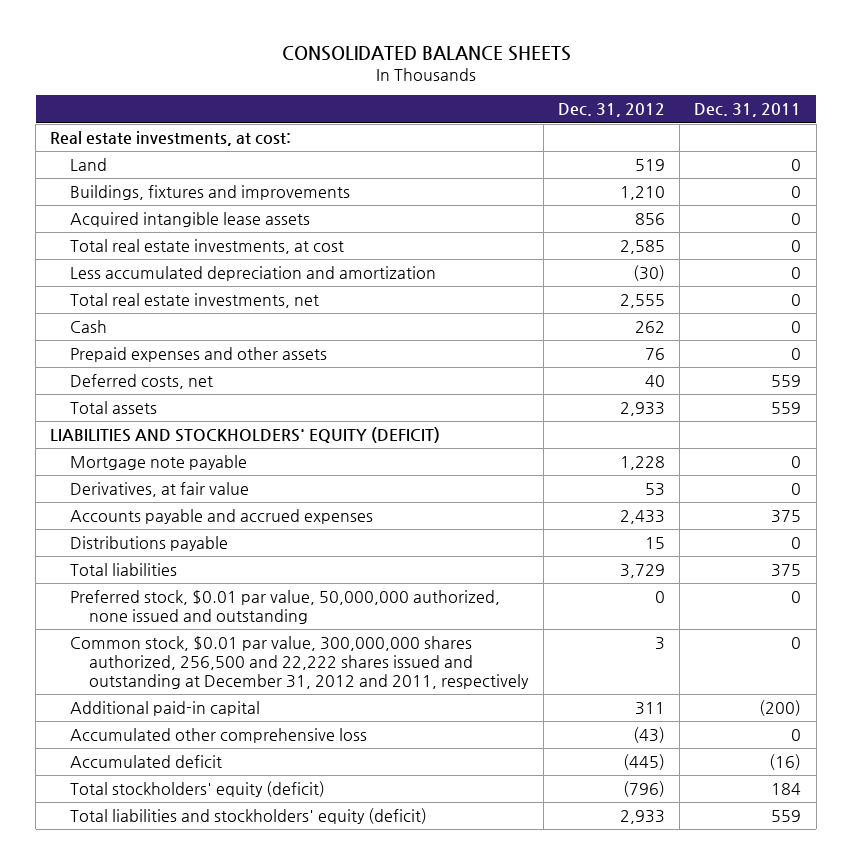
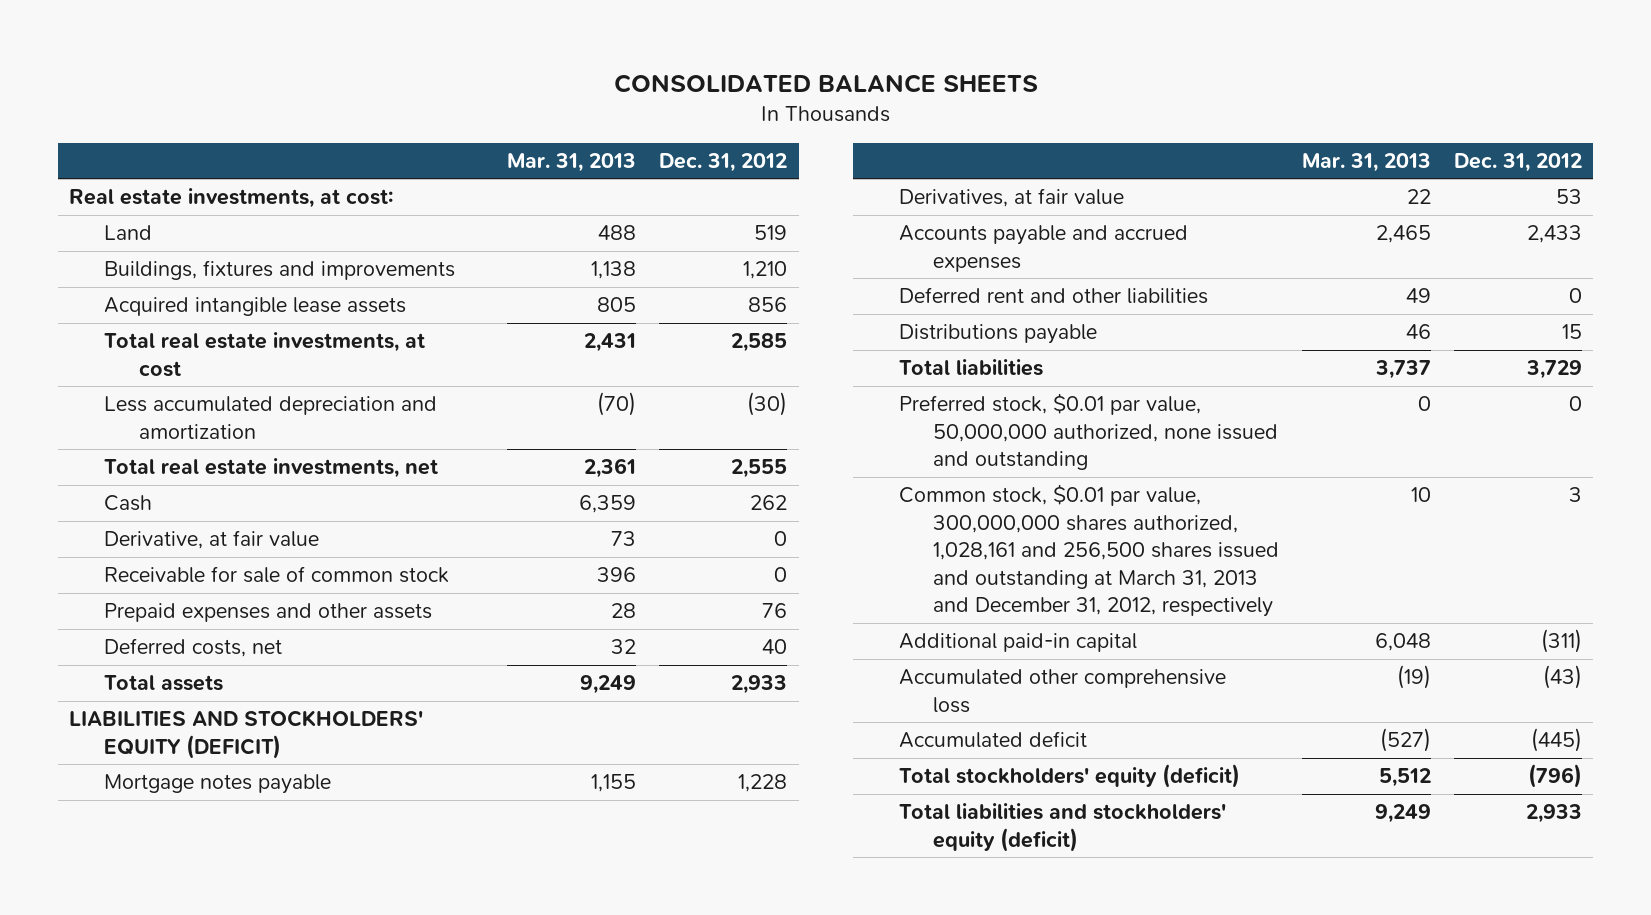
- | Dec. 31, 2012 | Dec. 31, 2011
+ | Mar. 31, 2013 | Dec. 31, 2012
+ Derivative, at fair value | 73 | 0
+ Receivable for sale of common stock | 396 | 0
- Mortgage note payable | 1,228 | 0
+ Mortgage notes payable | 1,155 | 1,228
+ Deferred rent and other liabilities | 49 | 0
- Common stock, $0.01 par value, 300,000,000 shares authorized, 256,500 and 22,222 shares issued and outstanding at December 31, 2012 and 2011, respectively | 3 | 0
- Additional paid-in capital | 311 | (200)
+ Common stock, $0.01 par value, 300,000,000 shares authorized, 1,028,161 and 256,500 shares issued and outstanding at March 31, 2013 and December 31, 2012, respectively | 10 | 3
+ Additional paid-in capital | 6,048 | (311)

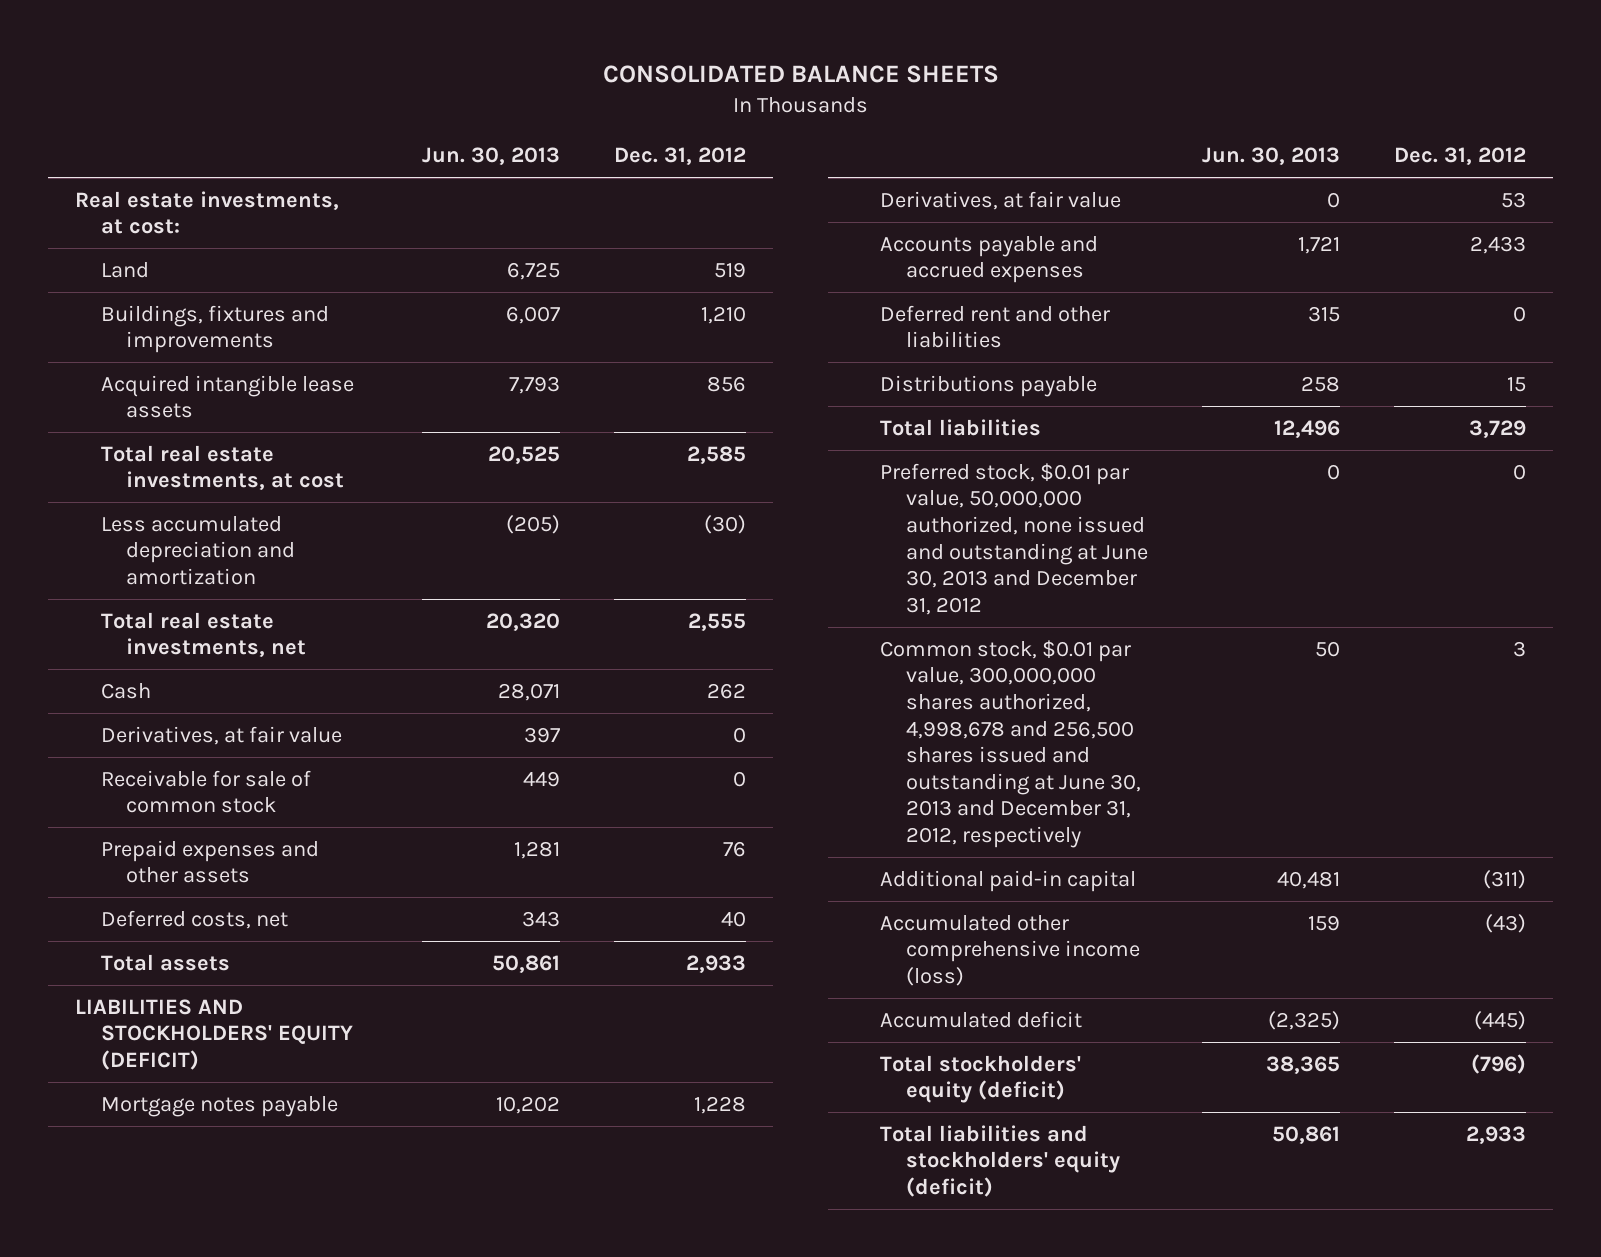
- | Mar. 31, 2013 | Dec. 31, 2012
+ | Jun. 30, 2013 | Dec. 31, 2012
- Derivative, at fair value | 73 | 0
+ Derivatives, at fair value | 397 | 0
- Preferred stock, $0.01 par value, 50,000,000 authorized, none issued and outstanding | 0 | 0
- Common stock, $0.01 par value, 300,000,000 shares authorized, 1,028,161 and 256,500 shares issued and outstanding at March 31, 2013 and December 31, 2012, respectively | 10 | 3
+ Preferred stock, $0.01 par value, 50,000,000 authorized, none issued and outstanding at June 30, 2013 and December 31, 2012 | 0 | 0
+ Common stock, $0.01 par value, 300,000,000 shares authorized, 4,998,678 and 256,500 shares issued and outstanding at June 30, 2013 and December 31, 2012, respectively | 50 | 3
- Accumulated other comprehensive loss | (19) | (43)
+ Accumulated other comprehensive income (loss) | 159 | (43)

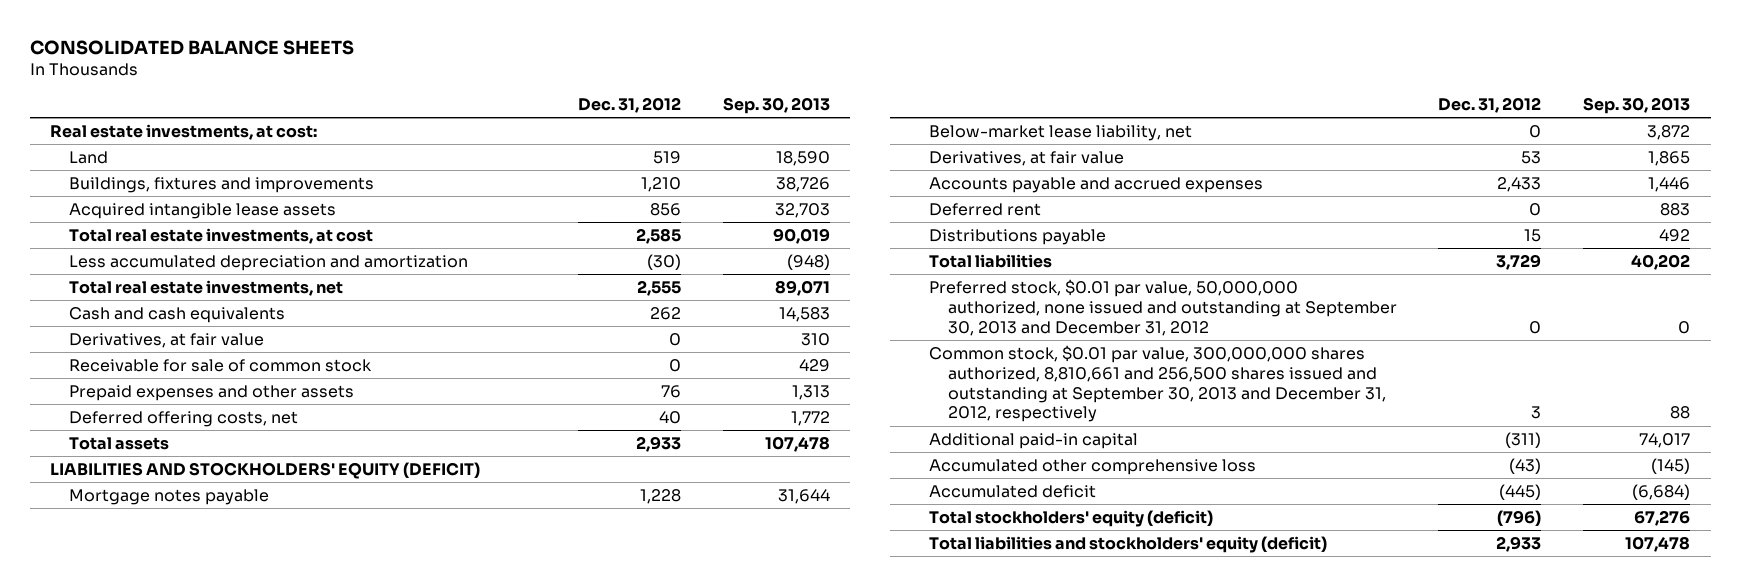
- | Jun. 30, 2013 | Dec. 31, 2012
+ | Dec. 31, 2012 | Sep. 30, 2013
- Cash | 28,071 | 262
+ Cash and cash equivalents | 262 | 14,583
- Deferred costs, net | 343 | 40
+ Deferred offering costs, net | 40 | 1,772
+ Below-market lease liability, net | 0 | 3,872
- Deferred rent and other liabilities | 315 | 0
+ Deferred rent | 0 | 883
- Preferred stock, $0.01 par value, 50,000,000 authorized, none issued and outstanding at June 30, 2013 and December 31, 2012 | 0 | 0
- Common stock, $0.01 par value, 300,000,000 shares authorized, 4,998,678 and 256,500 shares issued and outstanding at June 30, 2013 and December 31, 2012, respectively | 50 | 3
+ Preferred stock, $0.01 par value, 50,000,000 authorized, none issued and outstanding at September 30, 2013 and December 31, 2012 | 0 | 0
+ Common stock, $0.01 par value, 300,000,000 shares authorized, 8,810,661 and 256,500 shares issued and outstanding at September 30, 2013 and December 31, 2012, respectively | 3 | 88
- Accumulated other comprehensive income (loss) | 159 | (43)
+ Accumulated other comprehensive loss | (43) | (145)

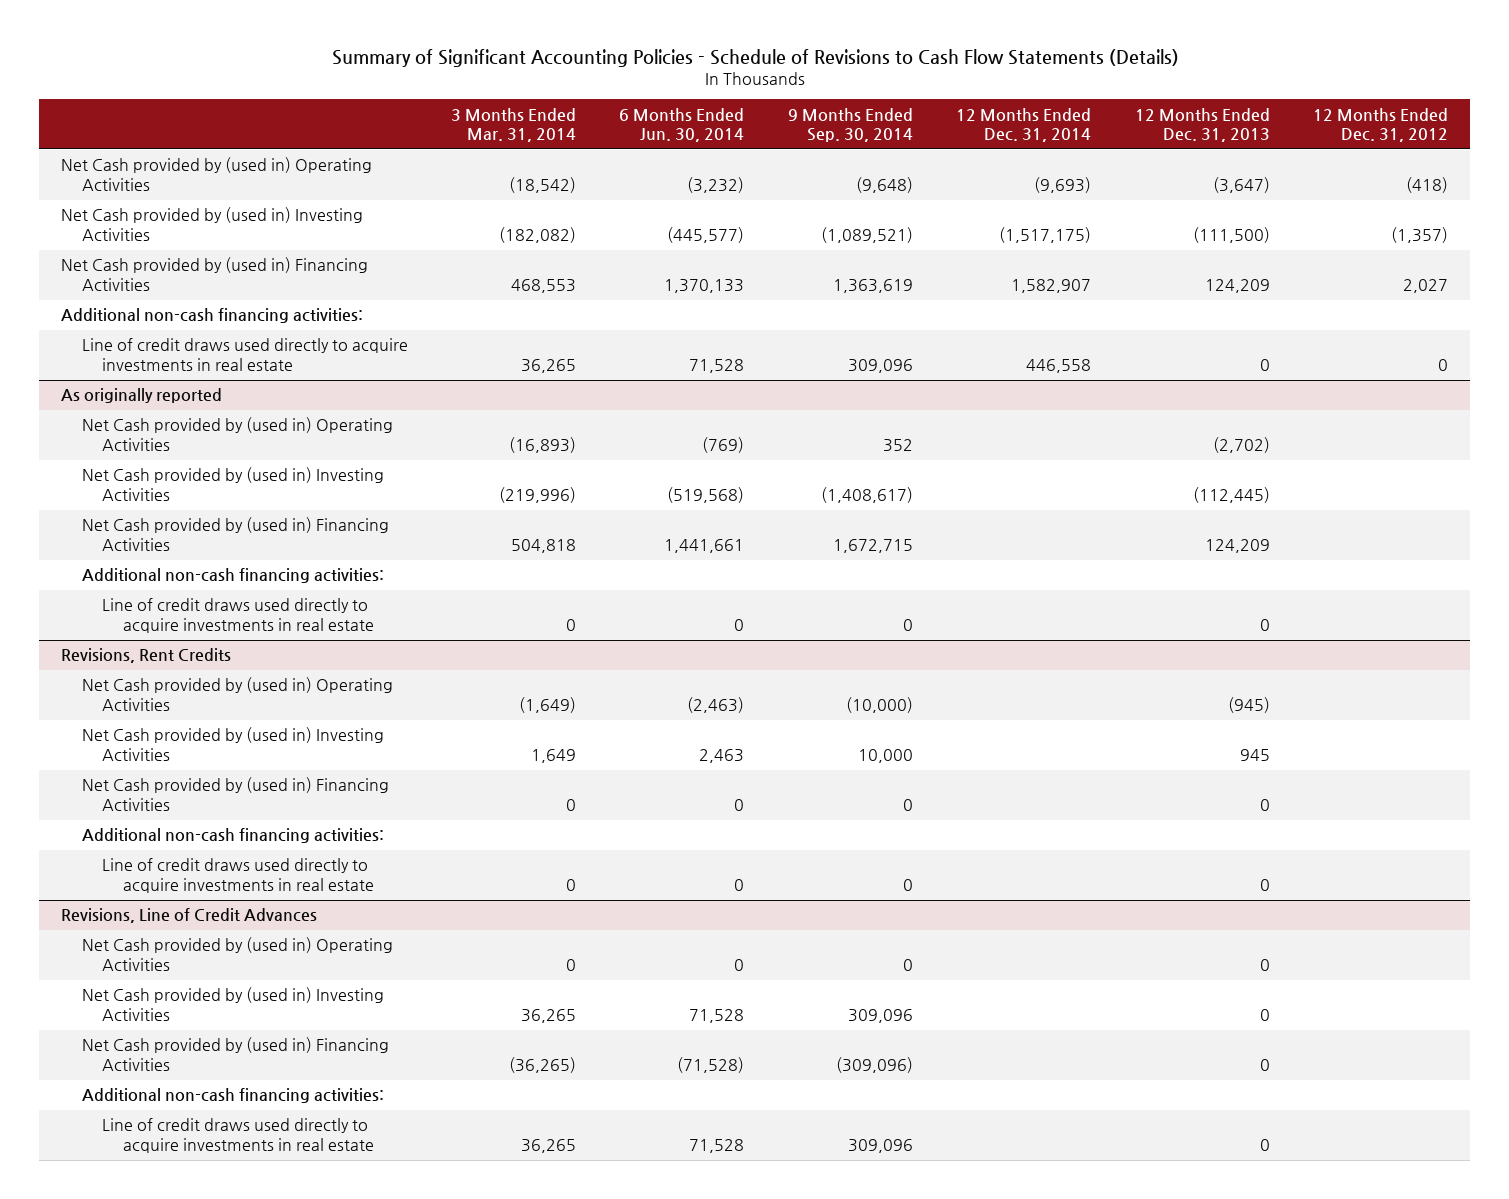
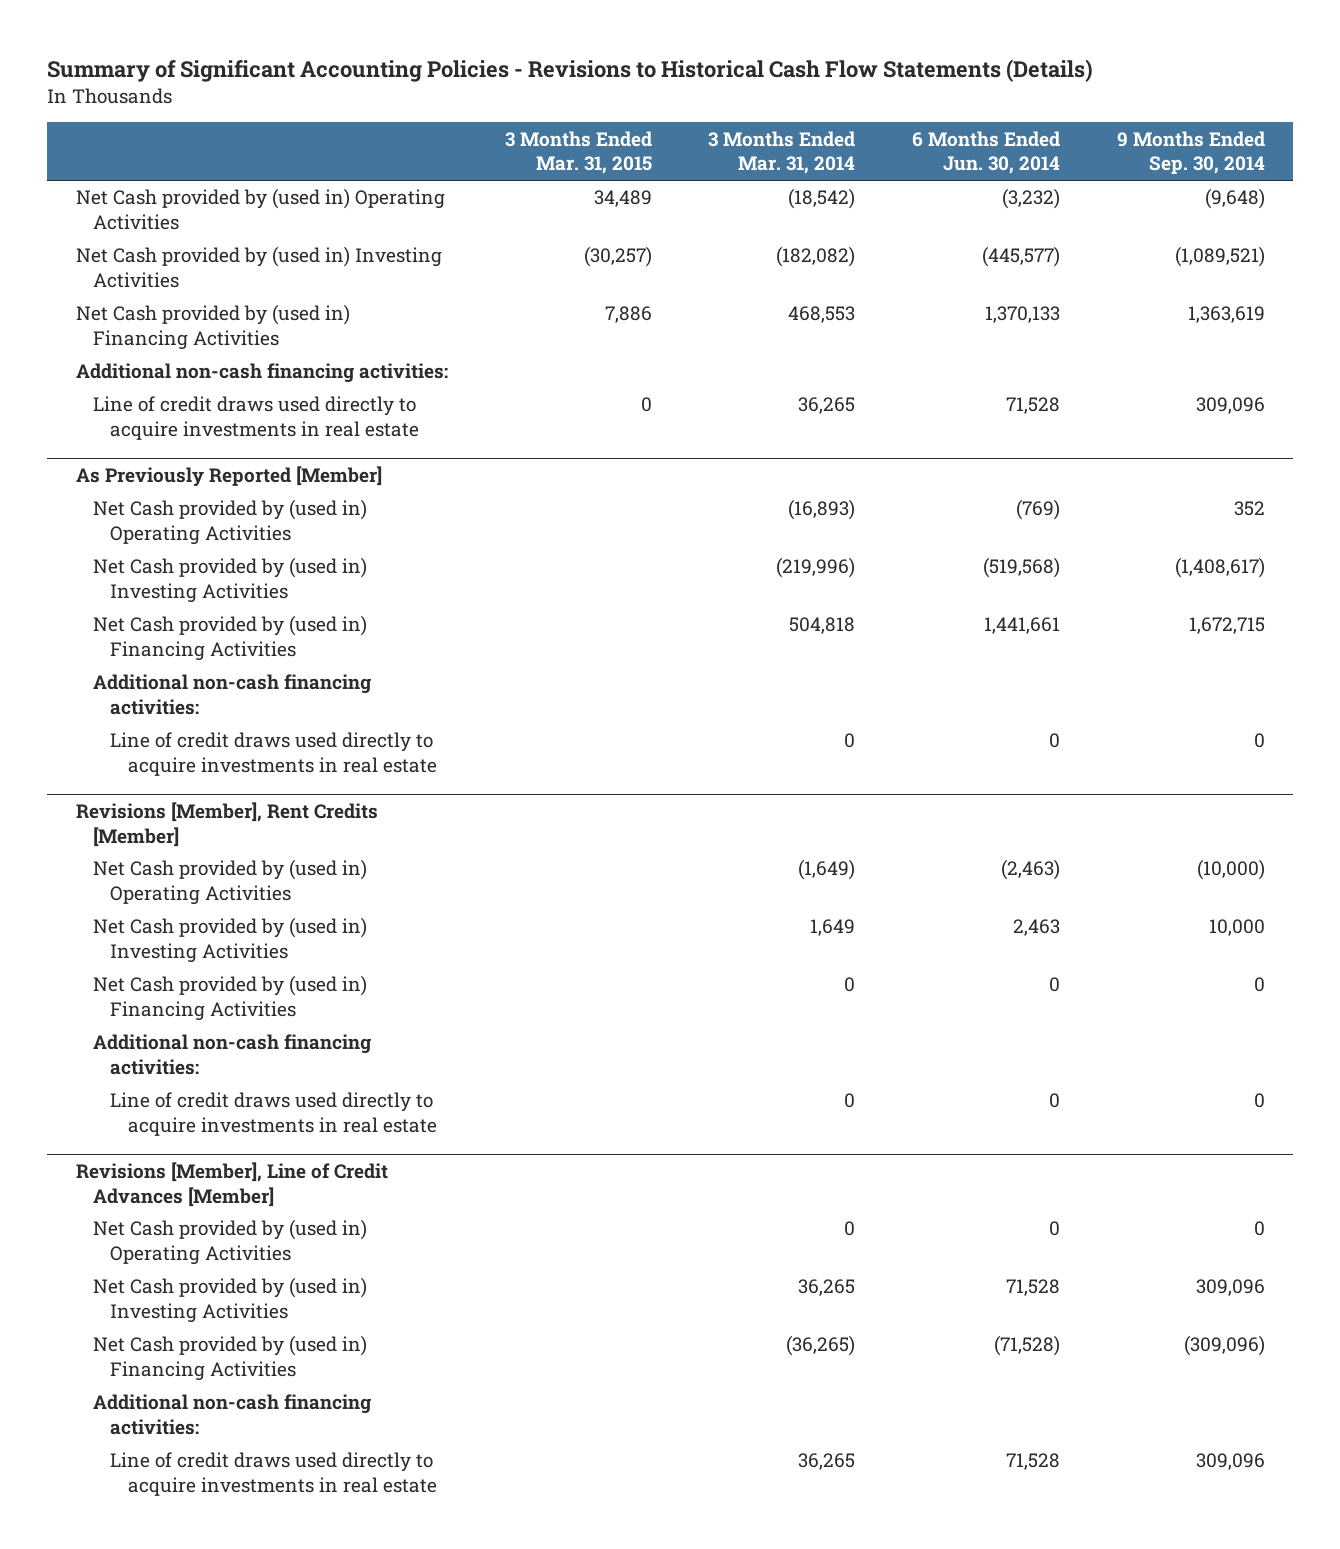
- Summary of Significant Accounting Policies - Schedule of Revisions to Cash Flow Statements (Details)
+ Summary of Significant Accounting Policies - Revisions to Historical Cash Flow Statements (Details)
- | 3 Months Ended Mar. 31, 2014 | 6 Months Ended Jun. 30, 2014 | 9 Months Ended Sep. 30, 2014 | 12 Months Ended Dec. 31, 2014 | 12 Months Ended Dec. 31, 2013 | 12 Months Ended Dec. 31, 2012
+ | 3 Months Ended Mar. 31, 2015 | 3 Months Ended Mar. 31, 2014 | 6 Months Ended Jun. 30, 2014 | 9 Months Ended Sep. 30, 2014
- As originally reported
+ As Previously Reported [Member]
- Revisions, Rent Credits
+ Revisions [Member], Rent Credits [Member]
- Revisions, Line of Credit Advances
+ Revisions [Member], Line of Credit Advances [Member]

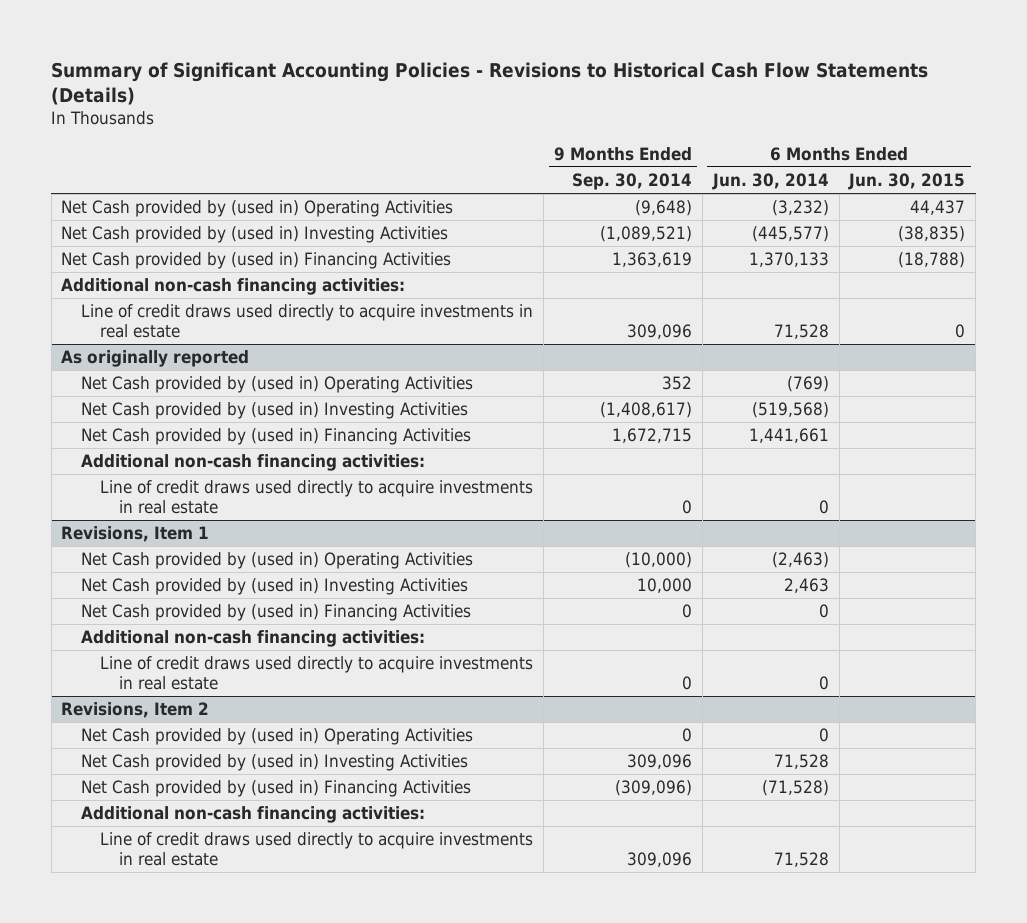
- | 3 Months Ended Mar. 31, 2015 | 3 Months Ended Mar. 31, 2014 | 6 Months Ended Jun. 30, 2014 | 9 Months Ended Sep. 30, 2014
+ | 9 Months Ended Sep. 30, 2014 | 6 Months Ended Jun. 30, 2014 | 6 Months Ended Jun. 30, 2015
- As Previously Reported [Member]
+ As originally reported
- Revisions [Member], Rent Credits [Member]
+ Revisions, Item 1
- Revisions [Member], Line of Credit Advances [Member]
+ Revisions, Item 2

